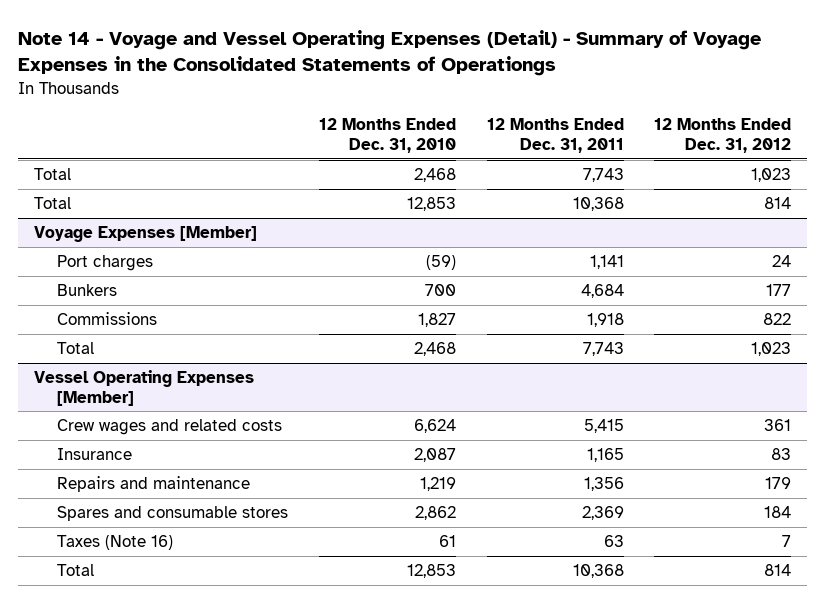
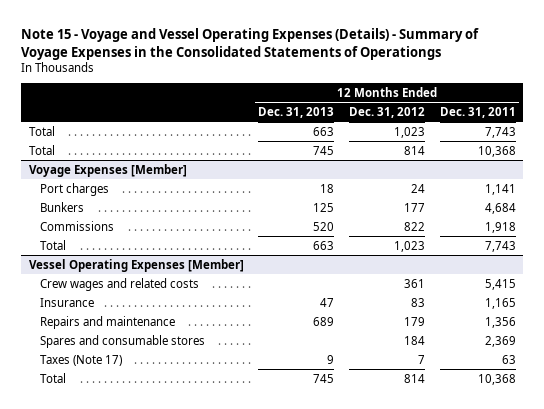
- Note 14 - Voyage and Vessel Operating Expenses (Detail) - Summary of Voyage Expenses in the Consolidated Statements of Operationgs
+ Note 15 - Voyage and Vessel Operating Expenses (Details) - Summary of Voyage Expenses in the Consolidated Statements of Operationgs
- | 12 Months Ended Dec. 31, 2010 | 12 Months Ended Dec. 31, 2011 | 12 Months Ended Dec. 31, 2012
+ | 12 Months Ended Dec. 31, 2013 | 12 Months Ended Dec. 31, 2012 | 12 Months Ended Dec. 31, 2011
@ Vessel Operating Expenses [Member]
- Taxes (Note 16) | 61 | 63 | 7
+ Taxes (Note 17) | 9 | 7 | 63

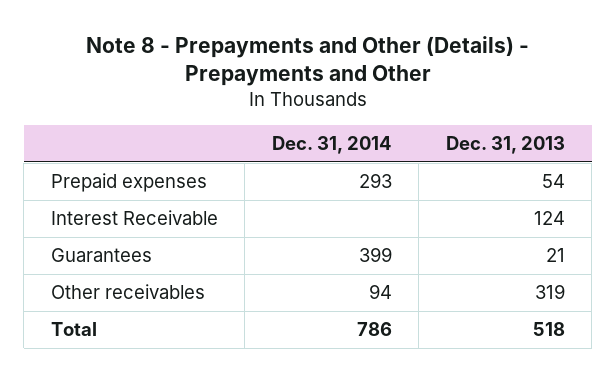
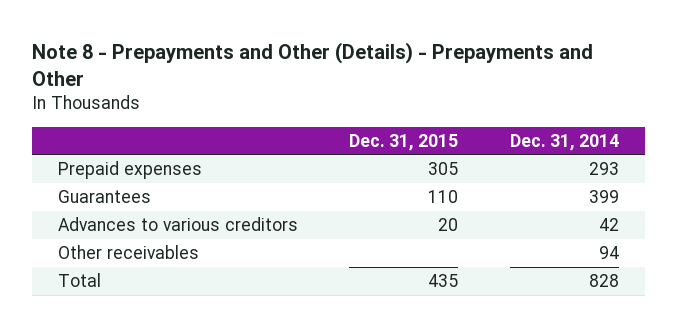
- | Dec. 31, 2014 | Dec. 31, 2013
+ | Dec. 31, 2015 | Dec. 31, 2014
- Interest Receivable | | 124
+ Advances to various creditors | 20 | 42
- Total | 786 | 518
+ Total | 435 | 828

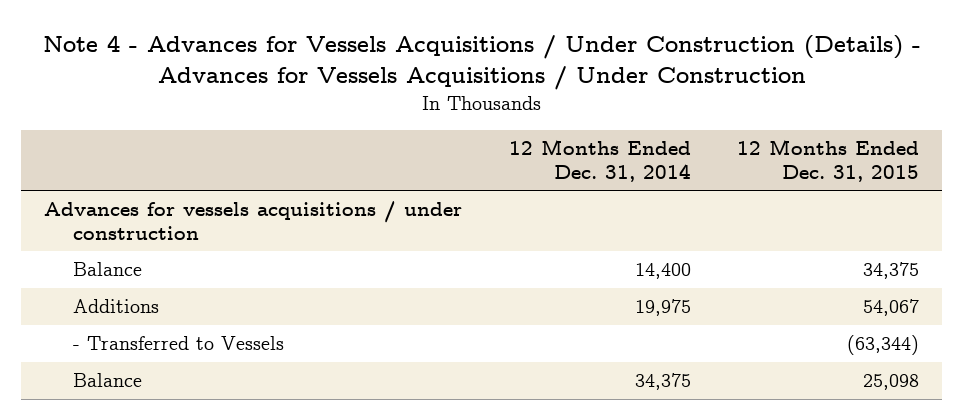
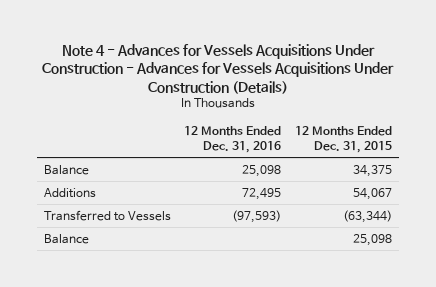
- Note 4 - Advances for Vessels Acquisitions / Under Construction (Details) - Advances for Vessels Acquisitions / Under Construction
+ Note 4 - Advances for Vessels Acquisitions Under Construction - Advances for Vessels Acquisitions Under Construction (Details)
- | 12 Months Ended Dec. 31, 2014 | 12 Months Ended Dec. 31, 2015
+ | 12 Months Ended Dec. 31, 2016 | 12 Months Ended Dec. 31, 2015
- Advances for vessels acquisitions / under construction
- - Transferred to Vessels | | (63,344)
+ Transferred to Vessels | (97,593) | (63,344)

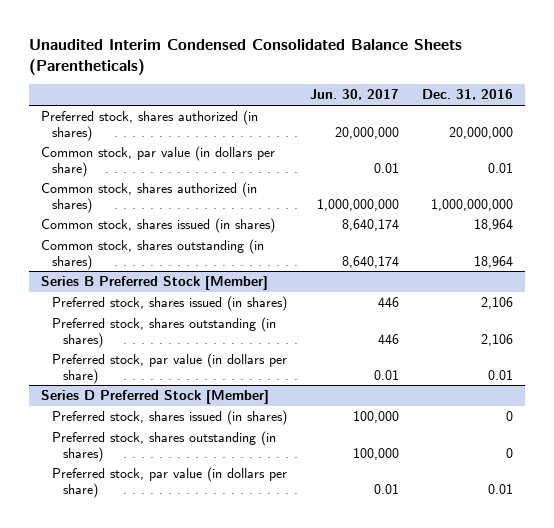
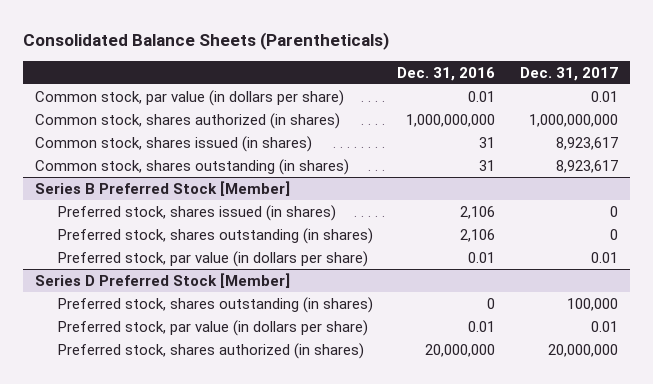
- Unaudited Interim Condensed Consolidated Balance Sheets (Parentheticals)
+ Consolidated Balance Sheets (Parentheticals)
- | Jun. 30, 2017 | Dec. 31, 2016
+ | Dec. 31, 2016 | Dec. 31, 2017
- Preferred stock, shares authorized (in shares) | 20,000,000 | 20,000,000
- Common stock, shares issued (in shares) | 8,640,174 | 18,964
- Common stock, shares outstanding (in shares) | 8,640,174 | 18,964
+ Common stock, shares issued (in shares) | 31 | 8,923,617
+ Common stock, shares outstanding (in shares) | 31 | 8,923,617
@ Series D Preferred Stock [Member]
- Preferred stock, shares issued (in shares) | 100,000 | 0
+ Preferred stock, shares authorized (in shares) | 20,000,000 | 20,000,000

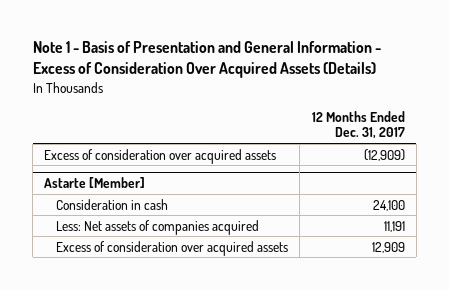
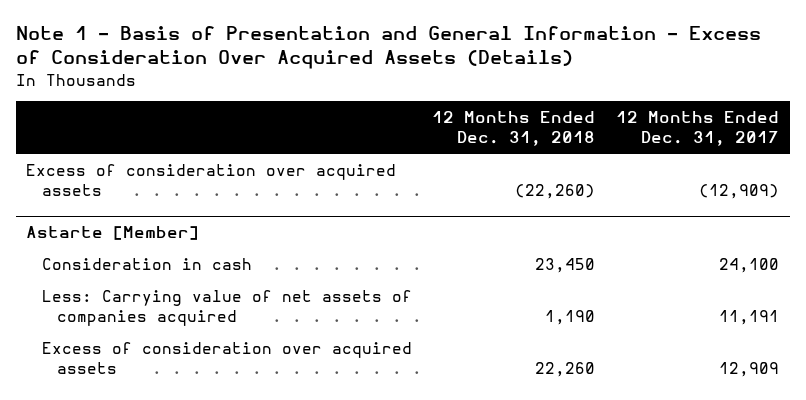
- | 12 Months Ended Dec. 31, 2017
+ | 12 Months Ended Dec. 31, 2018 | 12 Months Ended Dec. 31, 2017
@ Astarte [Member]
- Less: Net assets of companies acquired | 11,191
+ Less: Carrying value of net assets of companies acquired | 1,190 | 11,191

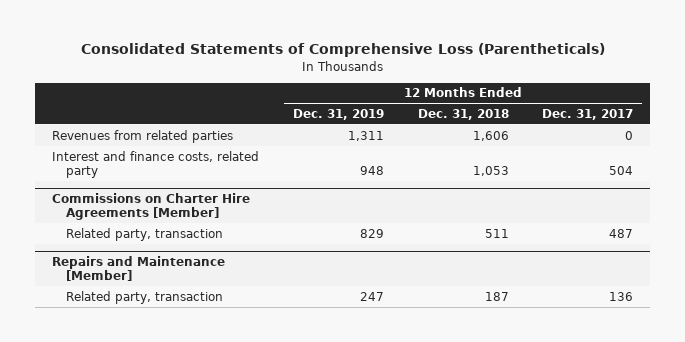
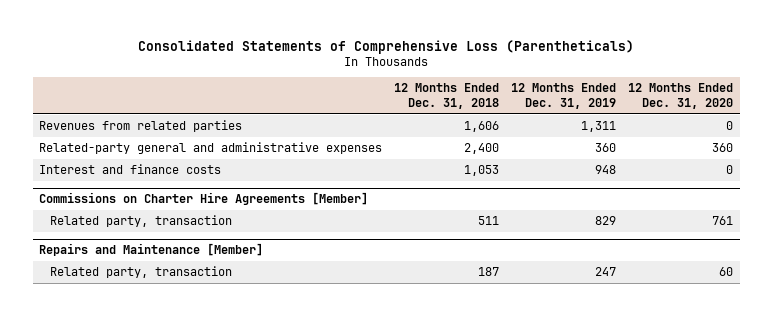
- | 12 Months Ended Dec. 31, 2019 | 12 Months Ended Dec. 31, 2018 | 12 Months Ended Dec. 31, 2017
+ | 12 Months Ended Dec. 31, 2018 | 12 Months Ended Dec. 31, 2019 | 12 Months Ended Dec. 31, 2020
- Interest and finance costs, related party | 948 | 1,053 | 504
+ Related-party general and administrative expenses | 2,400 | 360 | 360
+ Interest and finance costs | 1,053 | 948 | 0

